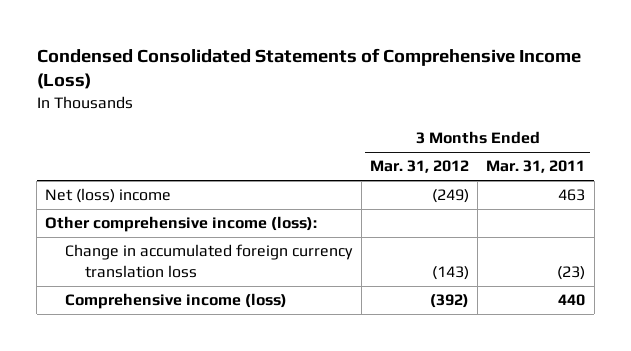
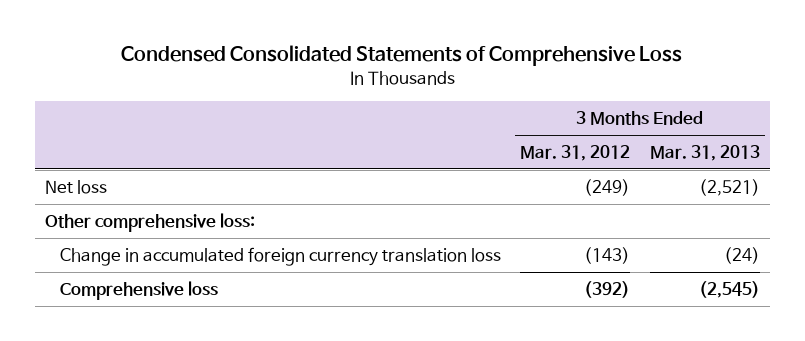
- Condensed Consolidated Statements of Comprehensive Income (Loss)
+ Condensed Consolidated Statements of Comprehensive Loss
- | 3 Months Ended Mar. 31, 2012 | 3 Months Ended Mar. 31, 2011
+ | 3 Months Ended Mar. 31, 2012 | 3 Months Ended Mar. 31, 2013
- Net (loss) income | (249) | 463
- Other comprehensive income (loss):
+ Net loss | (249) | (2,521)
+ Other comprehensive loss:
- Comprehensive income (loss) | (392) | 440
+ Comprehensive loss | (392) | (2,545)

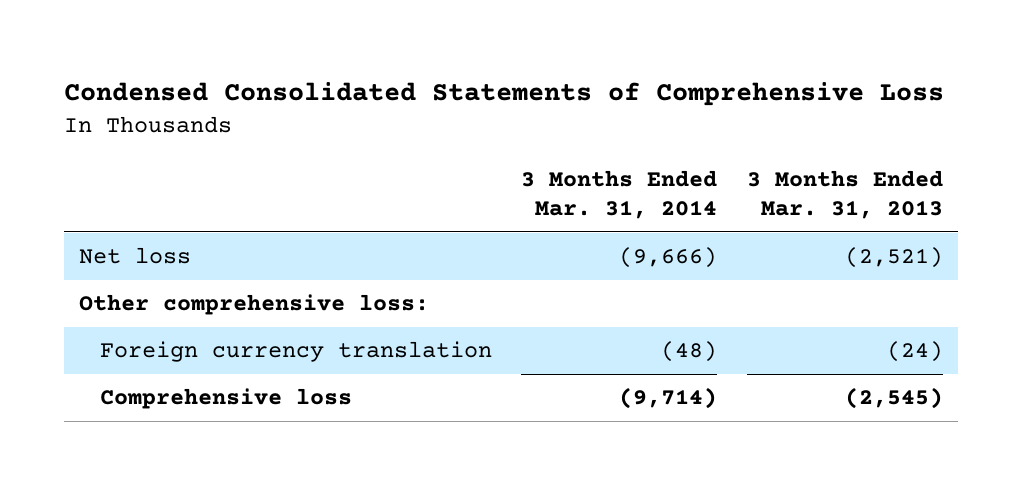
- | 3 Months Ended Mar. 31, 2012 | 3 Months Ended Mar. 31, 2013
+ | 3 Months Ended Mar. 31, 2014 | 3 Months Ended Mar. 31, 2013
- Change in accumulated foreign currency translation loss | (143) | (24)
+ Foreign currency translation | (48) | (24)

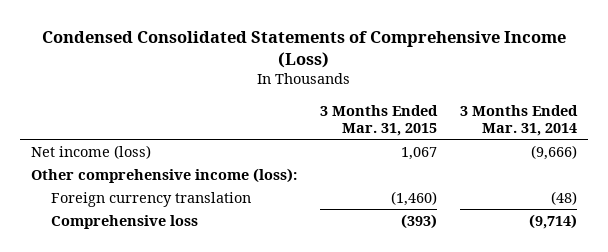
- Condensed Consolidated Statements of Comprehensive Loss
+ Condensed Consolidated Statements of Comprehensive Income (Loss)
- | 3 Months Ended Mar. 31, 2014 | 3 Months Ended Mar. 31, 2013
+ | 3 Months Ended Mar. 31, 2015 | 3 Months Ended Mar. 31, 2014
- Net loss | (9,666) | (2,521)
- Other comprehensive loss:
+ Net income (loss) | 1,067 | (9,666)
+ Other comprehensive income (loss):

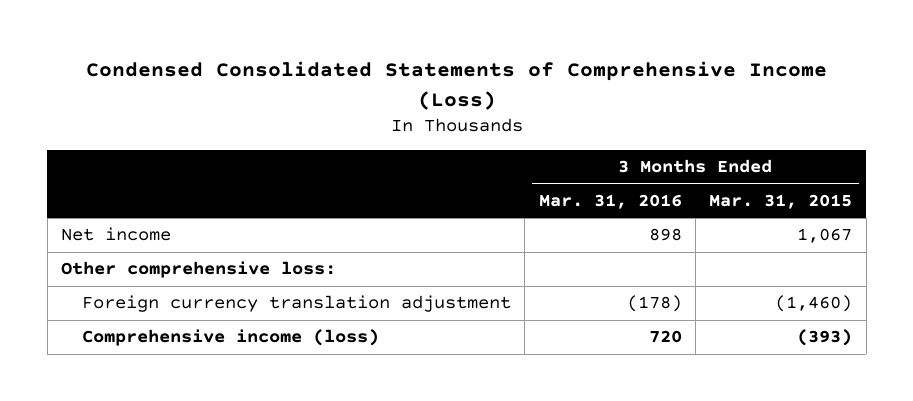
- | 3 Months Ended Mar. 31, 2015 | 3 Months Ended Mar. 31, 2014
+ | 3 Months Ended Mar. 31, 2016 | 3 Months Ended Mar. 31, 2015
- Net income (loss) | 1,067 | (9,666)
- Other comprehensive income (loss):
- Foreign currency translation | (1,460) | (48)
- Comprehensive loss | (393) | (9,714)
+ Net income | 898 | 1,067
+ Other comprehensive loss:
+ Foreign currency translation adjustment | (178) | (1,460)
+ Comprehensive income (loss) | 720 | (393)

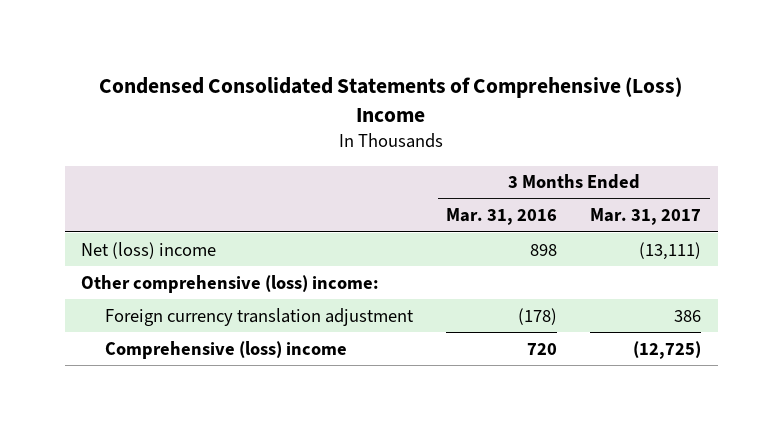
- Condensed Consolidated Statements of Comprehensive Income (Loss)
+ Condensed Consolidated Statements of Comprehensive (Loss) Income
- | 3 Months Ended Mar. 31, 2016 | 3 Months Ended Mar. 31, 2015
+ | 3 Months Ended Mar. 31, 2016 | 3 Months Ended Mar. 31, 2017
- Net income | 898 | 1,067
- Other comprehensive loss:
+ Net (loss) income | 898 | (13,111)
+ Other comprehensive (loss) income:
- Comprehensive income (loss) | 720 | (393)
+ Comprehensive (loss) income | 720 | (12,725)

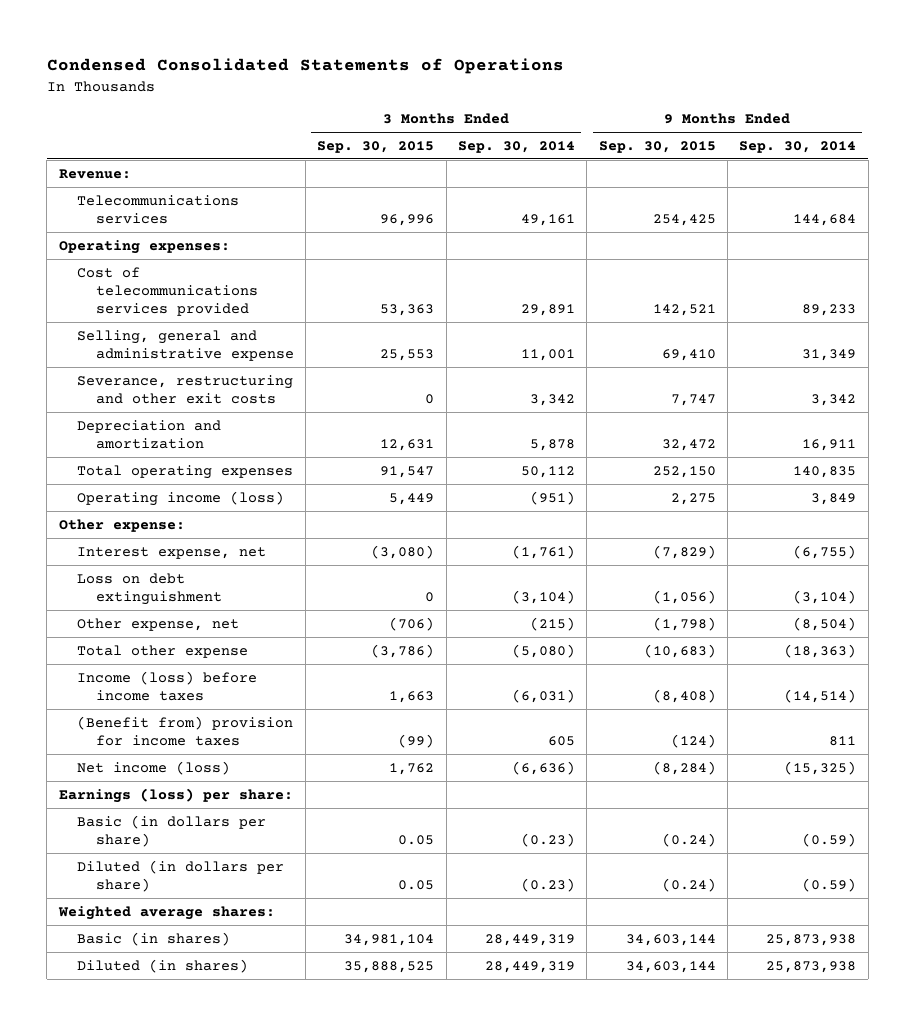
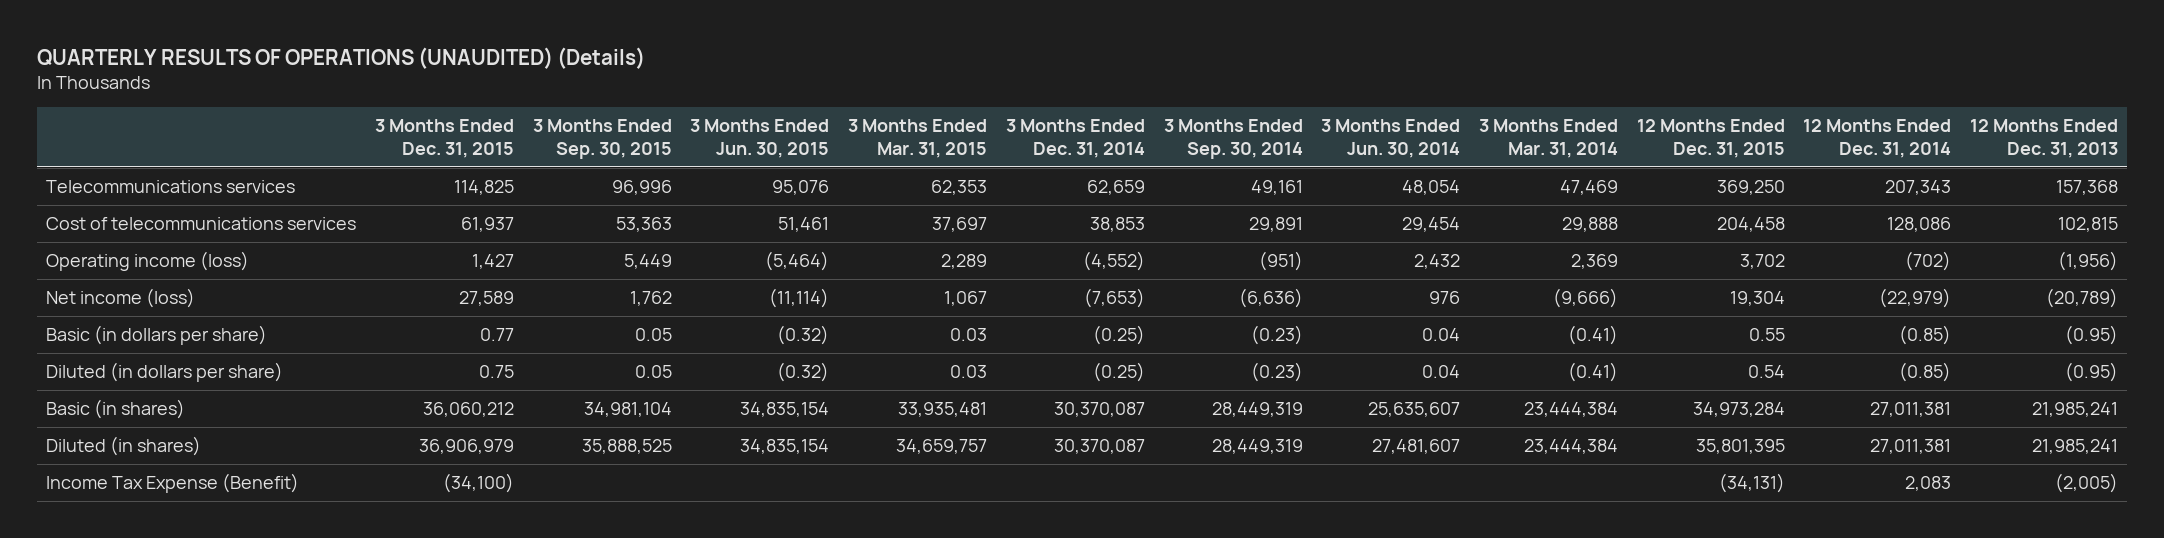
- Condensed Consolidated Statements of Operations
+ QUARTERLY RESULTS OF OPERATIONS (UNAUDITED) (Details)
- | 3 Months Ended Sep. 30, 2015 | 3 Months Ended Sep. 30, 2014 | 9 Months Ended Sep. 30, 2015 | 9 Months Ended Sep. 30, 2014
+ | 3 Months Ended Dec. 31, 2015 | 3 Months Ended Sep. 30, 2015 | 3 Months Ended Jun. 30, 2015 | 3 Months Ended Mar. 31, 2015 | 3 Months Ended Dec. 31, 2014 | 3 Months Ended Sep. 30, 2014 | 3 Months Ended Jun. 30, 2014 | 3 Months Ended Mar. 31, 2014 | 12 Months Ended Dec. 31, 2015 | 12 Months Ended Dec. 31, 2014 | 12 Months Ended Dec. 31, 2013
- Revenue:
- Operating expenses:
- Cost of telecommunications services provided | 53,363 | 29,891 | 142,521 | 89,233
- Selling, general and administrative expense | 25,553 | 11,001 | 69,410 | 31,349
- Severance, restructuring and other exit costs | 0 | 3,342 | 7,747 | 3,342
- Depreciation and amortization | 12,631 | 5,878 | 32,472 | 16,911
- Total operating expenses | 91,547 | 50,112 | 252,150 | 140,835
+ Cost of telecommunications services | 61,937 | 53,363 | 51,461 | 37,697 | 38,853 | 29,891 | 29,454 | 29,888 | 204,458 | 128,086 | 102,815
- Other expense:
- Interest expense, net | (3,080) | (1,761) | (7,829) | (6,755)
- Loss on debt extinguishment | 0 | (3,104) | (1,056) | (3,104)
- Other expense, net | (706) | (215) | (1,798) | (8,504)
- Total other expense | (3,786) | (5,080) | (10,683) | (18,363)
- Income (loss) before income taxes | 1,663 | (6,031) | (8,408) | (14,514)
- (Benefit from) provision for income taxes | (99) | 605 | (124) | 811
- Earnings (loss) per share:
- Weighted average shares:
+ Income Tax Expense (Benefit) | (34,100) | | | | | | | | (34,131) | 2,083 | (2,005)

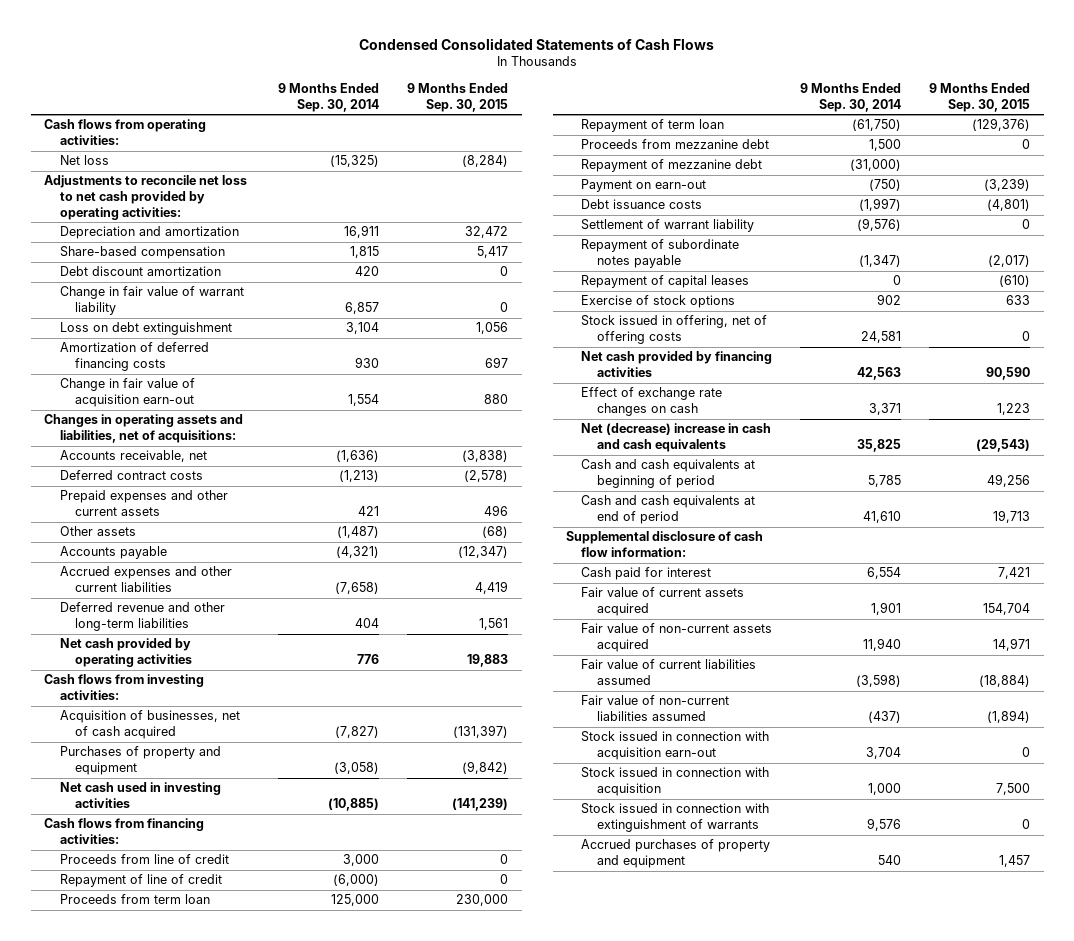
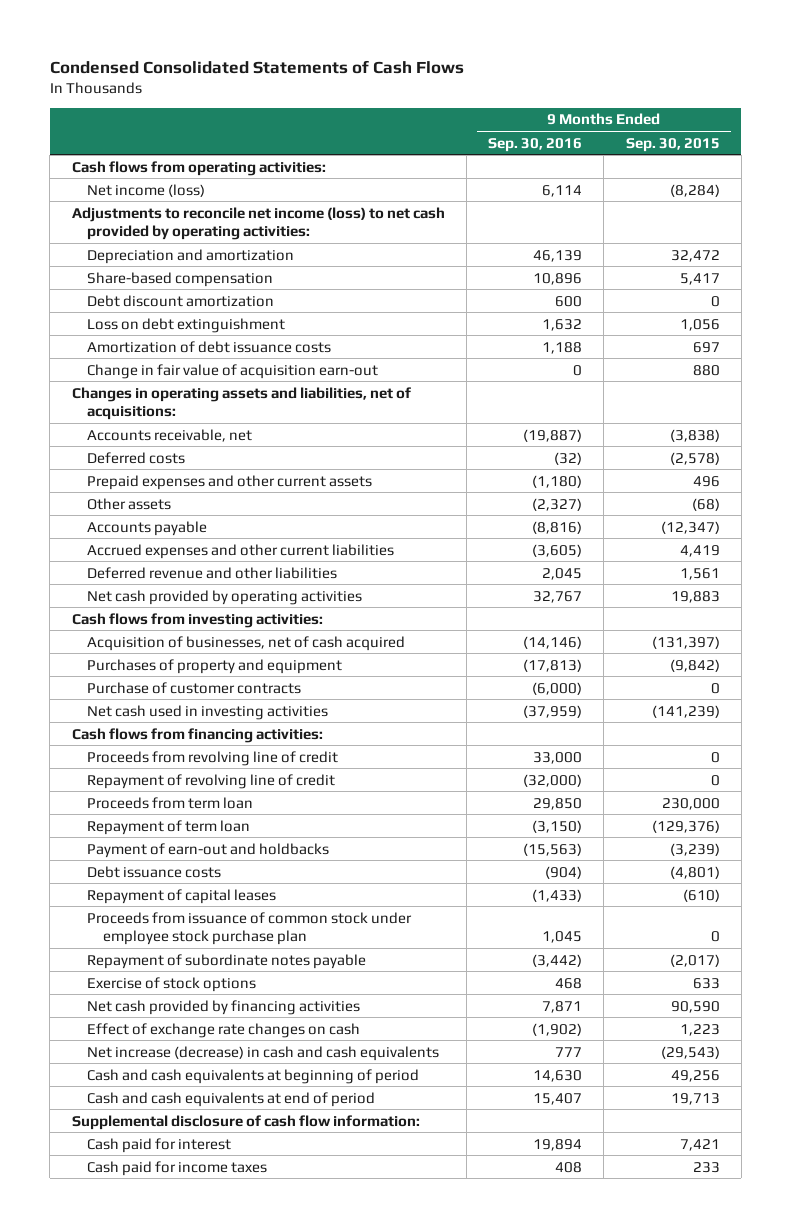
- | 9 Months Ended Sep. 30, 2014 | 9 Months Ended Sep. 30, 2015
+ | 9 Months Ended Sep. 30, 2016 | 9 Months Ended Sep. 30, 2015
- Net loss | (15,325) | (8,284)
- Adjustments to reconcile net loss to net cash provided by operating activities:
+ Net income (loss) | 6,114 | (8,284)
+ Adjustments to reconcile net income (loss) to net cash provided by operating activities:
- Change in fair value of warrant liability | 6,857 | 0
- Amortization of deferred financing costs | 930 | 697
+ Amortization of debt issuance costs | 1,188 | 697
- Deferred contract costs | (1,213) | (2,578)
+ Deferred costs | (32) | (2,578)
- Deferred revenue and other long-term liabilities | 404 | 1,561
+ Deferred revenue and other liabilities | 2,045 | 1,561
+ Purchase of customer contracts | (6,000) | 0
- Proceeds from line of credit | 3,000 | 0
- Repayment of line of credit | (6,000) | 0
+ Proceeds from revolving line of credit | 33,000 | 0
+ Repayment of revolving line of credit | (32,000) | 0
- Proceeds from mezzanine debt | 1,500 | 0
- Repayment of mezzanine debt | (31,000) |
- Payment on earn-out | (750) | (3,239)
+ Payment of earn-out and holdbacks | (15,563) | (3,239)
- Settlement of warrant liability | (9,576) | 0
+ Proceeds from issuance of common stock under employee stock purchase plan | 1,045 | 0
moved down: Repayment of subordinate notes payable | (3,442) | (2,017)
- Stock issued in offering, net of offering costs | 24,581 | 0
- Net (decrease) increase in cash and cash equivalents | 35,825 | (29,543)
+ Net increase (decrease) in cash and cash equivalents | 777 | (29,543)
- Fair value of current assets acquired | 1,901 | 154,704
- Fair value of non-current assets acquired | 11,940 | 14,971
- Fair value of current liabilities assumed | (3,598) | (18,884)
- Fair value of non-current liabilities assumed | (437) | (1,894)
- Stock issued in connection with acquisition earn-out | 3,704 | 0
- Stock issued in connection with acquisition | 1,000 | 7,500
- Stock issued in connection with extinguishment of warrants | 9,576 | 0
- Accrued purchases of property and equipment | 540 | 1,457
+ Cash paid for income taxes | 408 | 233

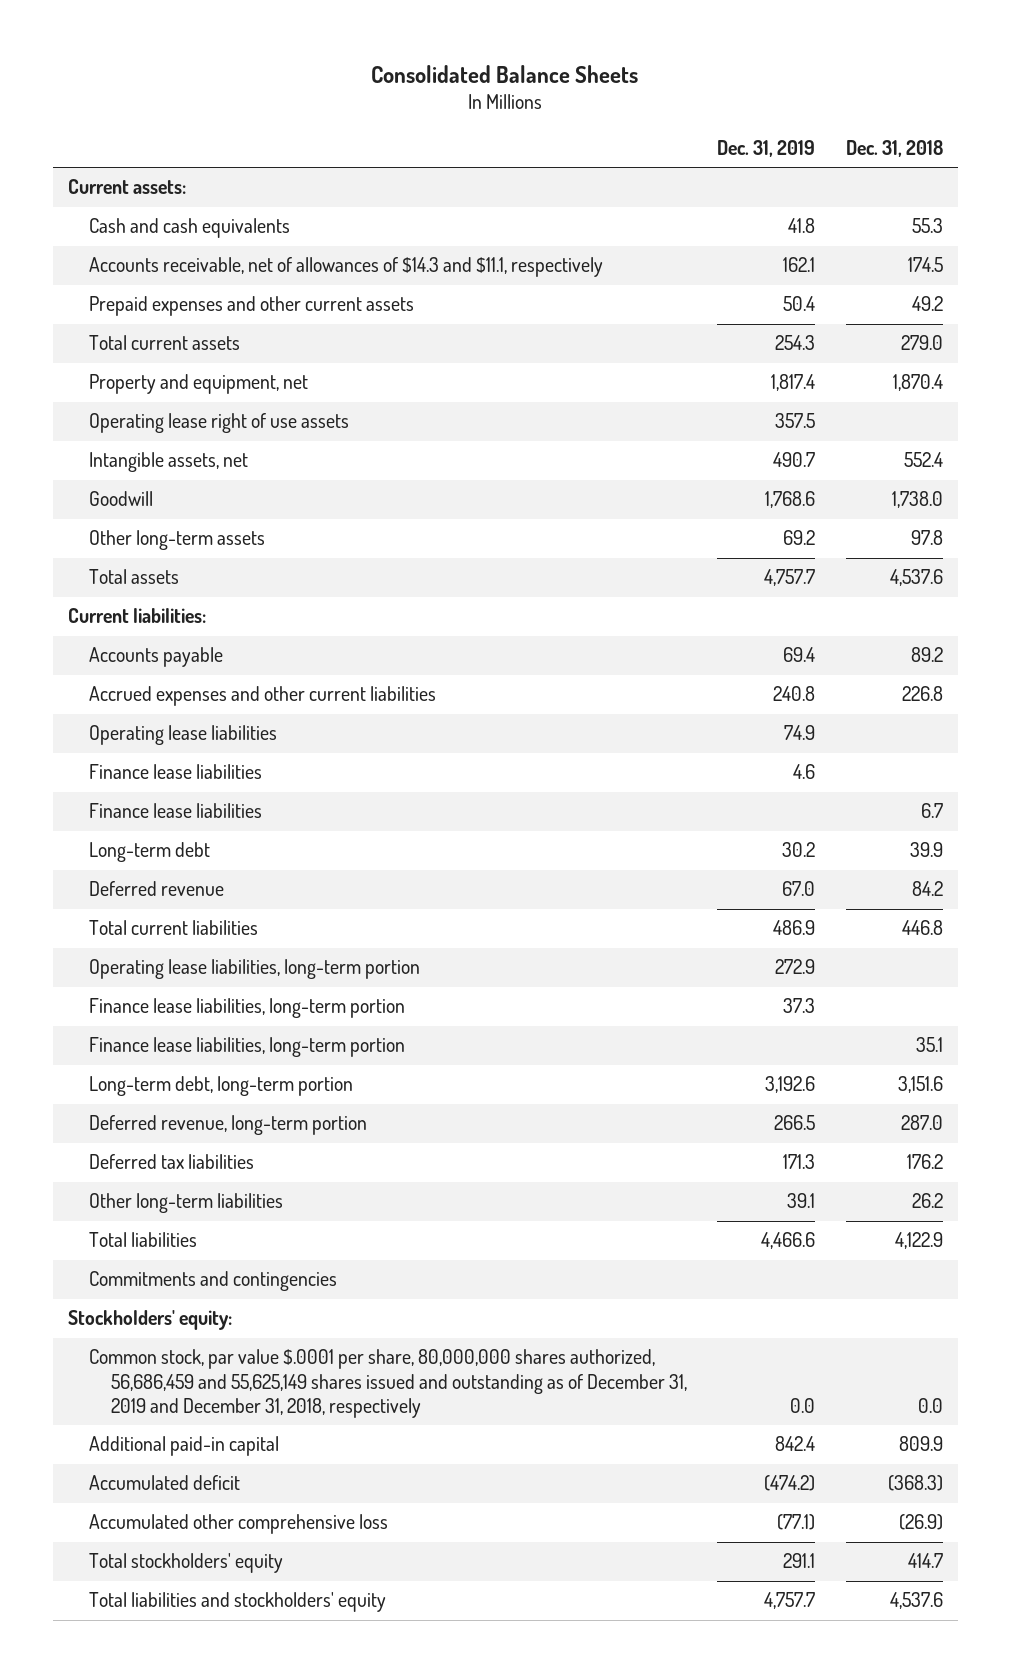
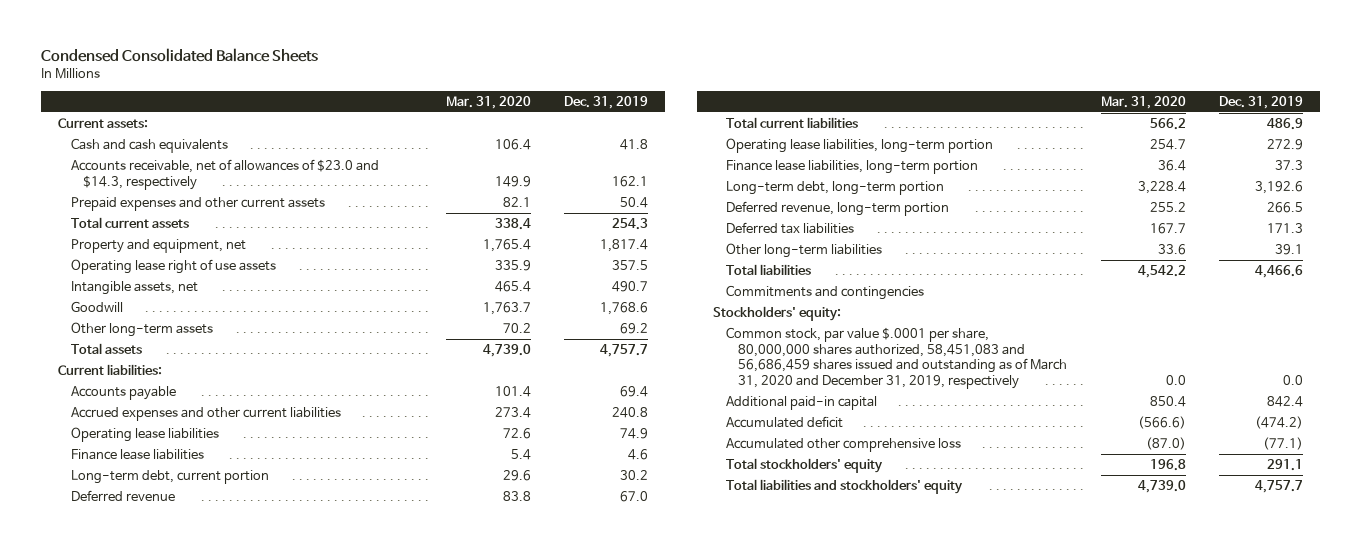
- Consolidated Balance Sheets
+ Condensed Consolidated Balance Sheets
- | Dec. 31, 2019 | Dec. 31, 2018
+ | Mar. 31, 2020 | Dec. 31, 2019
- Accounts receivable, net of allowances of $14.3 and $11.1, respectively | 162.1 | 174.5
+ Accounts receivable, net of allowances of $23.0 and $14.3, respectively | 149.9 | 162.1
- Finance lease liabilities | | 6.7
- Long-term debt | 30.2 | 39.9
+ Long-term debt, current portion | 29.6 | 30.2
- Finance lease liabilities, long-term portion | | 35.1
- Common stock, par value $.0001 per share, 80,000,000 shares authorized, 56,686,459 and 55,625,149 shares issued and outstanding as of December 31, 2019 and December 31, 2018, respectively | 0.0 | 0.0
+ Common stock, par value $.0001 per share, 80,000,000 shares authorized, 58,451,083 and 56,686,459 shares issued and outstanding as of March 31, 2020 and December 31, 2019, respectively | 0.0 | 0.0

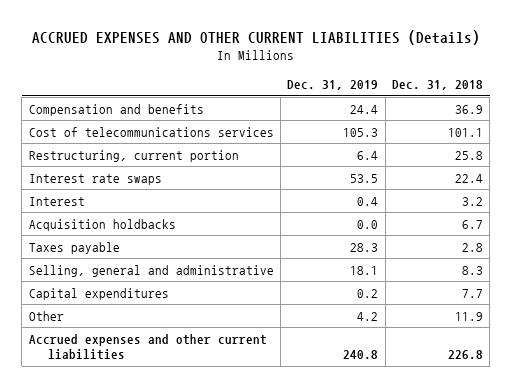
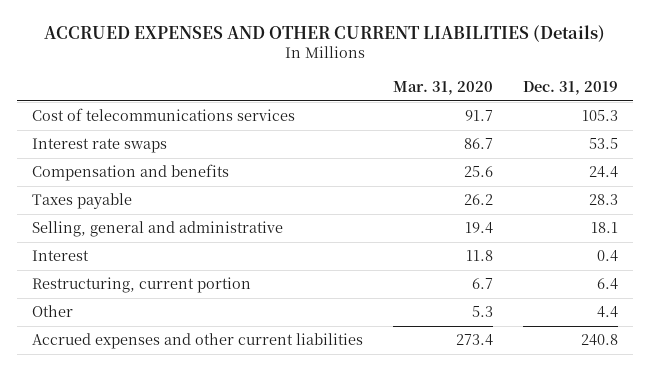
- | Dec. 31, 2019 | Dec. 31, 2018
+ | Mar. 31, 2020 | Dec. 31, 2019
- Acquisition holdbacks | 0.0 | 6.7
moved down: Compensation and benefits | 25.6 | 24.4
- Capital expenditures | 0.2 | 7.7
- Other | 4.2 | 11.9
moved down: Interest | 11.8 | 0.4
moved down: Restructuring, current portion | 6.7 | 6.4
+ Other | 5.3 | 4.4

